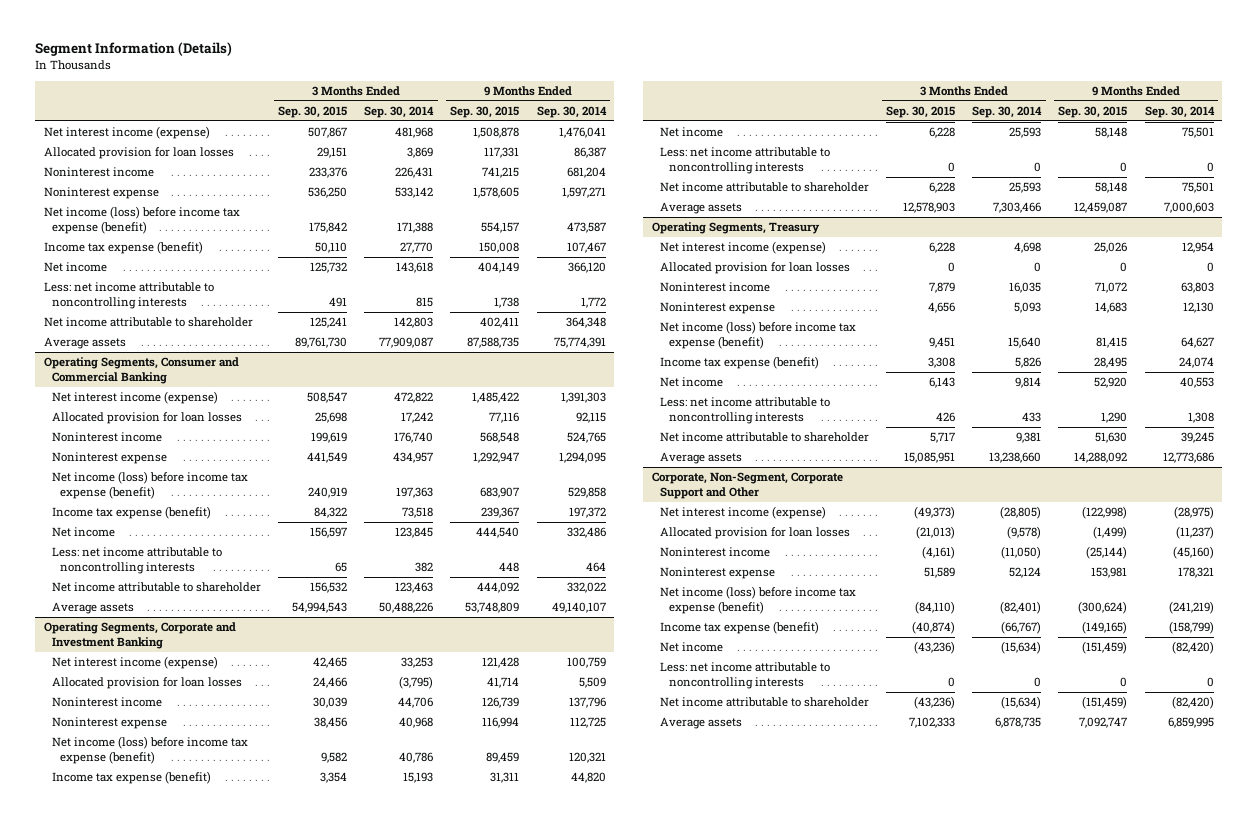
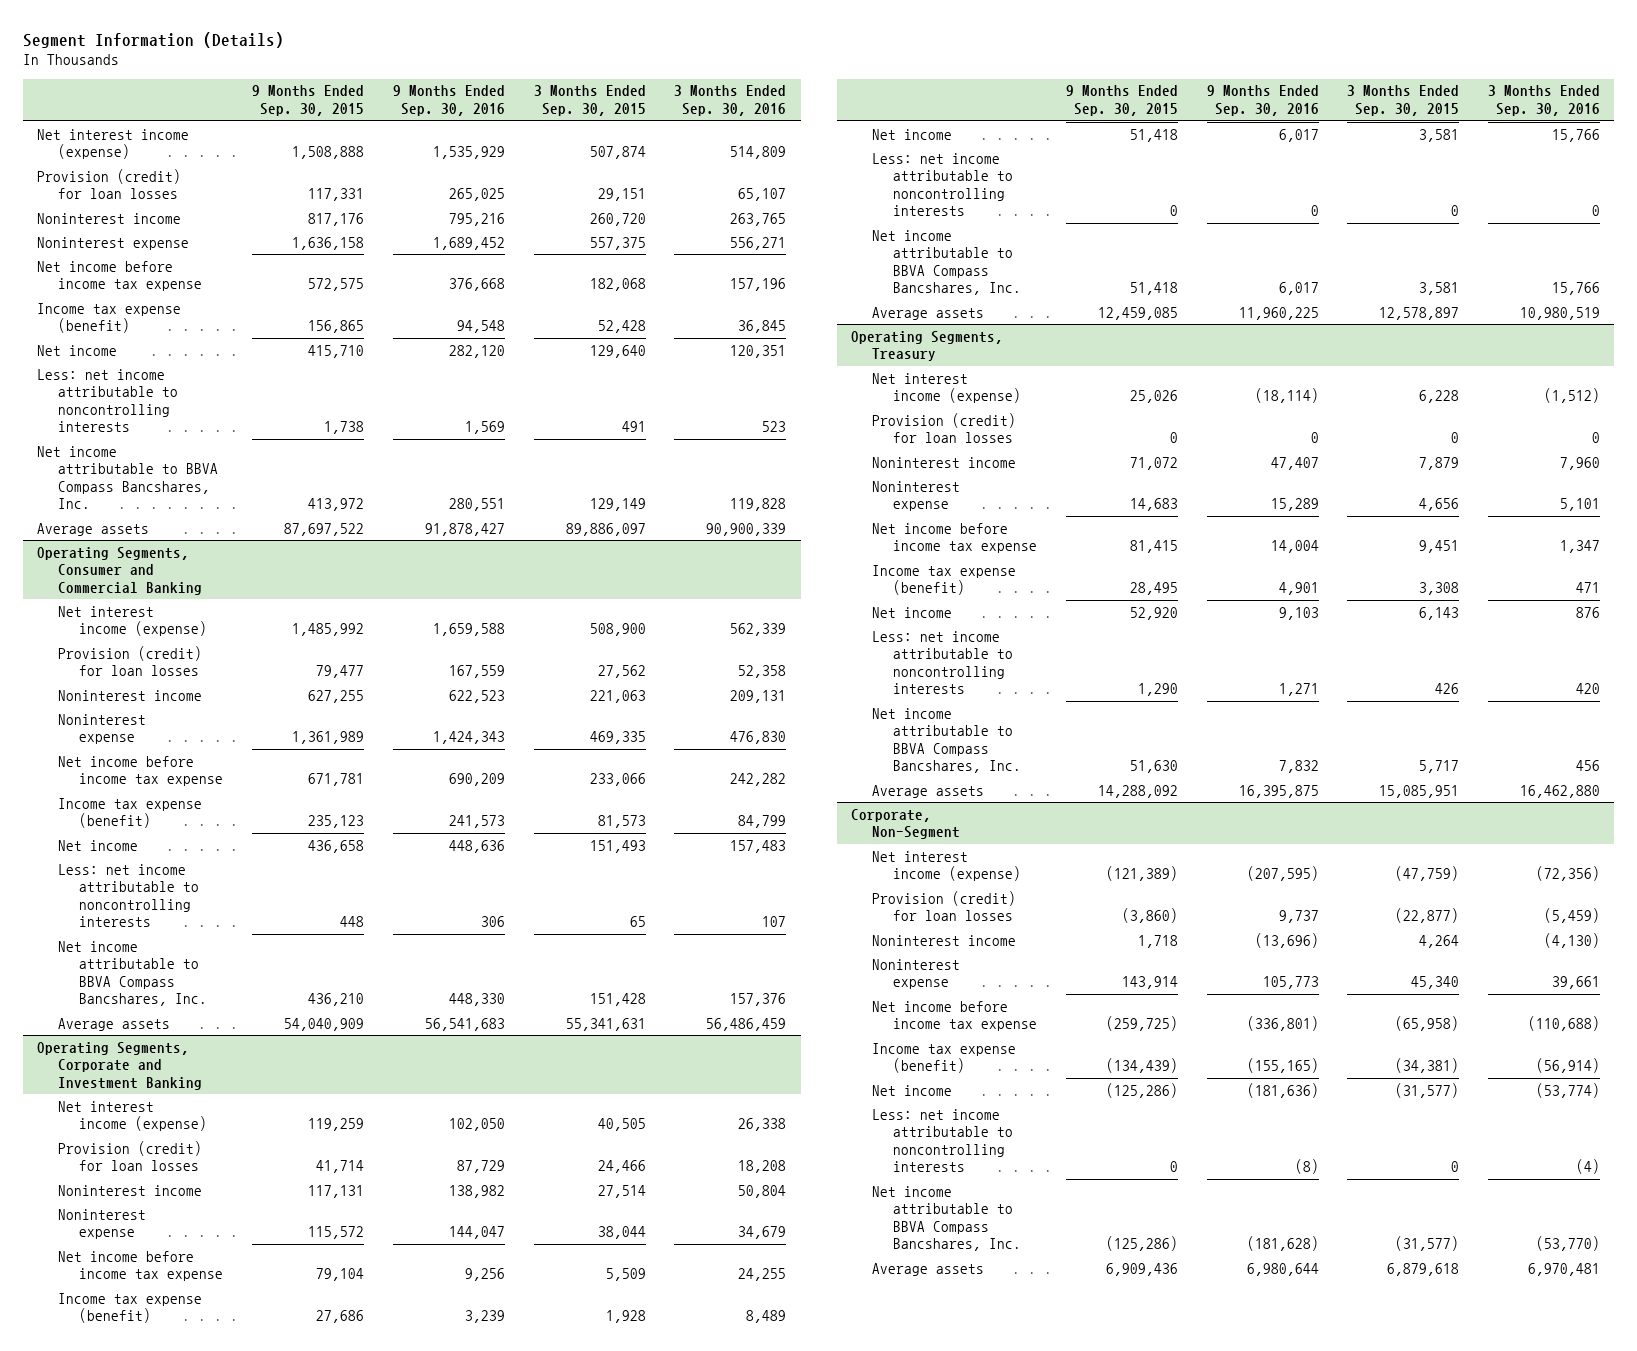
- | 3 Months Ended Sep. 30, 2015 | 3 Months Ended Sep. 30, 2014 | 9 Months Ended Sep. 30, 2015 | 9 Months Ended Sep. 30, 2014
+ | 9 Months Ended Sep. 30, 2015 | 9 Months Ended Sep. 30, 2016 | 3 Months Ended Sep. 30, 2015 | 3 Months Ended Sep. 30, 2016
- Net interest income (expense) | 507,867 | 481,968 | 1,508,878 | 1,476,041
- Allocated provision for loan losses | 29,151 | 3,869 | 117,331 | 86,387
- Noninterest income | 233,376 | 226,431 | 741,215 | 681,204
- Noninterest expense | 536,250 | 533,142 | 1,578,605 | 1,597,271
- Net income (loss) before income tax expense (benefit) | 175,842 | 171,388 | 554,157 | 473,587
- Income tax expense (benefit) | 50,110 | 27,770 | 150,008 | 107,467
- Net income | 125,732 | 143,618 | 404,149 | 366,120
+ Net interest income (expense) | 1,508,888 | 1,535,929 | 507,874 | 514,809
+ Provision (credit) for loan losses | 117,331 | 265,025 | 29,151 | 65,107
+ Noninterest income | 817,176 | 795,216 | 260,720 | 263,765
+ Noninterest expense | 1,636,158 | 1,689,452 | 557,375 | 556,271
+ Net income before income tax expense | 572,575 | 376,668 | 182,068 | 157,196
+ Income tax expense (benefit) | 156,865 | 94,548 | 52,428 | 36,845
+ Net income | 415,710 | 282,120 | 129,640 | 120,351
- Net income attributable to shareholder | 125,241 | 142,803 | 402,411 | 364,348
- Average assets | 89,761,730 | 77,909,087 | 87,588,735 | 75,774,391
+ Net income attributable to BBVA Compass Bancshares, Inc. | 413,972 | 280,551 | 129,149 | 119,828
+ Average assets | 87,697,522 | 91,878,427 | 89,886,097 | 90,900,339
@ Operating Segments, Consumer and Commercial Banking
- Net interest income (expense) | 508,547 | 472,822 | 1,485,422 | 1,391,303
- Allocated provision for loan losses | 25,698 | 17,242 | 77,116 | 92,115
- Noninterest income | 199,619 | 176,740 | 568,548 | 524,765
- Noninterest expense | 441,549 | 434,957 | 1,292,947 | 1,294,095
- Net income (loss) before income tax expense (benefit) | 240,919 | 197,363 | 683,907 | 529,858
- Income tax expense (benefit) | 84,322 | 73,518 | 239,367 | 197,372
- Net income | 156,597 | 123,845 | 444,540 | 332,486
+ Net interest income (expense) | 1,485,992 | 1,659,588 | 508,900 | 562,339
+ Provision (credit) for loan losses | 79,477 | 167,559 | 27,562 | 52,358
+ Noninterest income | 627,255 | 622,523 | 221,063 | 209,131
+ Noninterest expense | 1,361,989 | 1,424,343 | 469,335 | 476,830
+ Net income before income tax expense | 671,781 | 690,209 | 233,066 | 242,282
+ Income tax expense (benefit) | 235,123 | 241,573 | 81,573 | 84,799
+ Net income | 436,658 | 448,636 | 151,493 | 157,483
- Net income attributable to shareholder | 156,532 | 123,463 | 444,092 | 332,022
- Average assets | 54,994,543 | 50,488,226 | 53,748,809 | 49,140,107
+ Net income attributable to BBVA Compass Bancshares, Inc. | 436,210 | 448,330 | 151,428 | 157,376
+ Average assets | 54,040,909 | 56,541,683 | 55,341,631 | 56,486,459
@ Operating Segments, Corporate and Investment Banking
- Net interest income (expense) | 42,465 | 33,253 | 121,428 | 100,759
- Allocated provision for loan losses | 24,466 | (3,795) | 41,714 | 5,509
- Noninterest income | 30,039 | 44,706 | 126,739 | 137,796
- Noninterest expense | 38,456 | 40,968 | 116,994 | 112,725
- Net income (loss) before income tax expense (benefit) | 9,582 | 40,786 | 89,459 | 120,321
- Income tax expense (benefit) | 3,354 | 15,193 | 31,311 | 44,820
- Net income | 6,228 | 25,593 | 58,148 | 75,501
+ Net interest income (expense) | 119,259 | 102,050 | 40,505 | 26,338
+ Provision (credit) for loan losses | 41,714 | 87,729 | 24,466 | 18,208
+ Noninterest income | 117,131 | 138,982 | 27,514 | 50,804
+ Noninterest expense | 115,572 | 144,047 | 38,044 | 34,679
+ Net income before income tax expense | 79,104 | 9,256 | 5,509 | 24,255
+ Income tax expense (benefit) | 27,686 | 3,239 | 1,928 | 8,489
+ Net income | 51,418 | 6,017 | 3,581 | 15,766
- Net income attributable to shareholder | 6,228 | 25,593 | 58,148 | 75,501
- Average assets | 12,578,903 | 7,303,466 | 12,459,087 | 7,000,603
+ Net income attributable to BBVA Compass Bancshares, Inc. | 51,418 | 6,017 | 3,581 | 15,766
+ Average assets | 12,459,085 | 11,960,225 | 12,578,897 | 10,980,519
@ Operating Segments, Treasury
- Allocated provision for loan losses | 0 | 0 | 0 | 0
+ Provision (credit) for loan losses | 0 | 0 | 0 | 0
- Net income (loss) before income tax expense (benefit) | 9,451 | 15,640 | 81,415 | 64,627
+ Net income before income tax expense | 81,415 | 14,004 | 9,451 | 1,347
- Net income attributable to shareholder | 5,717 | 9,381 | 51,630 | 39,245
+ Net income attributable to BBVA Compass Bancshares, Inc. | 51,630 | 7,832 | 5,717 | 456
- Corporate, Non-Segment, Corporate Support and Other
- Net interest income (expense) | (49,373) | (28,805) | (122,998) | (28,975)
- Allocated provision for loan losses | (21,013) | (9,578) | (1,499) | (11,237)
- Noninterest income | (4,161) | (11,050) | (25,144) | (45,160)
- Noninterest expense | 51,589 | 52,124 | 153,981 | 178,321
- Net income (loss) before income tax expense (benefit) | (84,110) | (82,401) | (300,624) | (241,219)
- Income tax expense (benefit) | (40,874) | (66,767) | (149,165) | (158,799)
- Net income | (43,236) | (15,634) | (151,459) | (82,420)
+ Corporate, Non-Segment
+ Net interest income (expense) | (121,389) | (207,595) | (47,759) | (72,356)
+ Provision (credit) for loan losses | (3,860) | 9,737 | (22,877) | (5,459)
+ Noninterest income | 1,718 | (13,696) | 4,264 | (4,130)
+ Noninterest expense | 143,914 | 105,773 | 45,340 | 39,661
+ Net income before income tax expense | (259,725) | (336,801) | (65,958) | (110,688)
+ Income tax expense (benefit) | (134,439) | (155,165) | (34,381) | (56,914)
+ Net income | (125,286) | (181,636) | (31,577) | (53,774)
- Net income attributable to shareholder | (43,236) | (15,634) | (151,459) | (82,420)
- Average assets | 7,102,333 | 6,878,735 | 7,092,747 | 6,859,995
+ Net income attributable to BBVA Compass Bancshares, Inc. | (125,286) | (181,628) | (31,577) | (53,770)
+ Average assets | 6,909,436 | 6,980,644 | 6,879,618 | 6,970,481

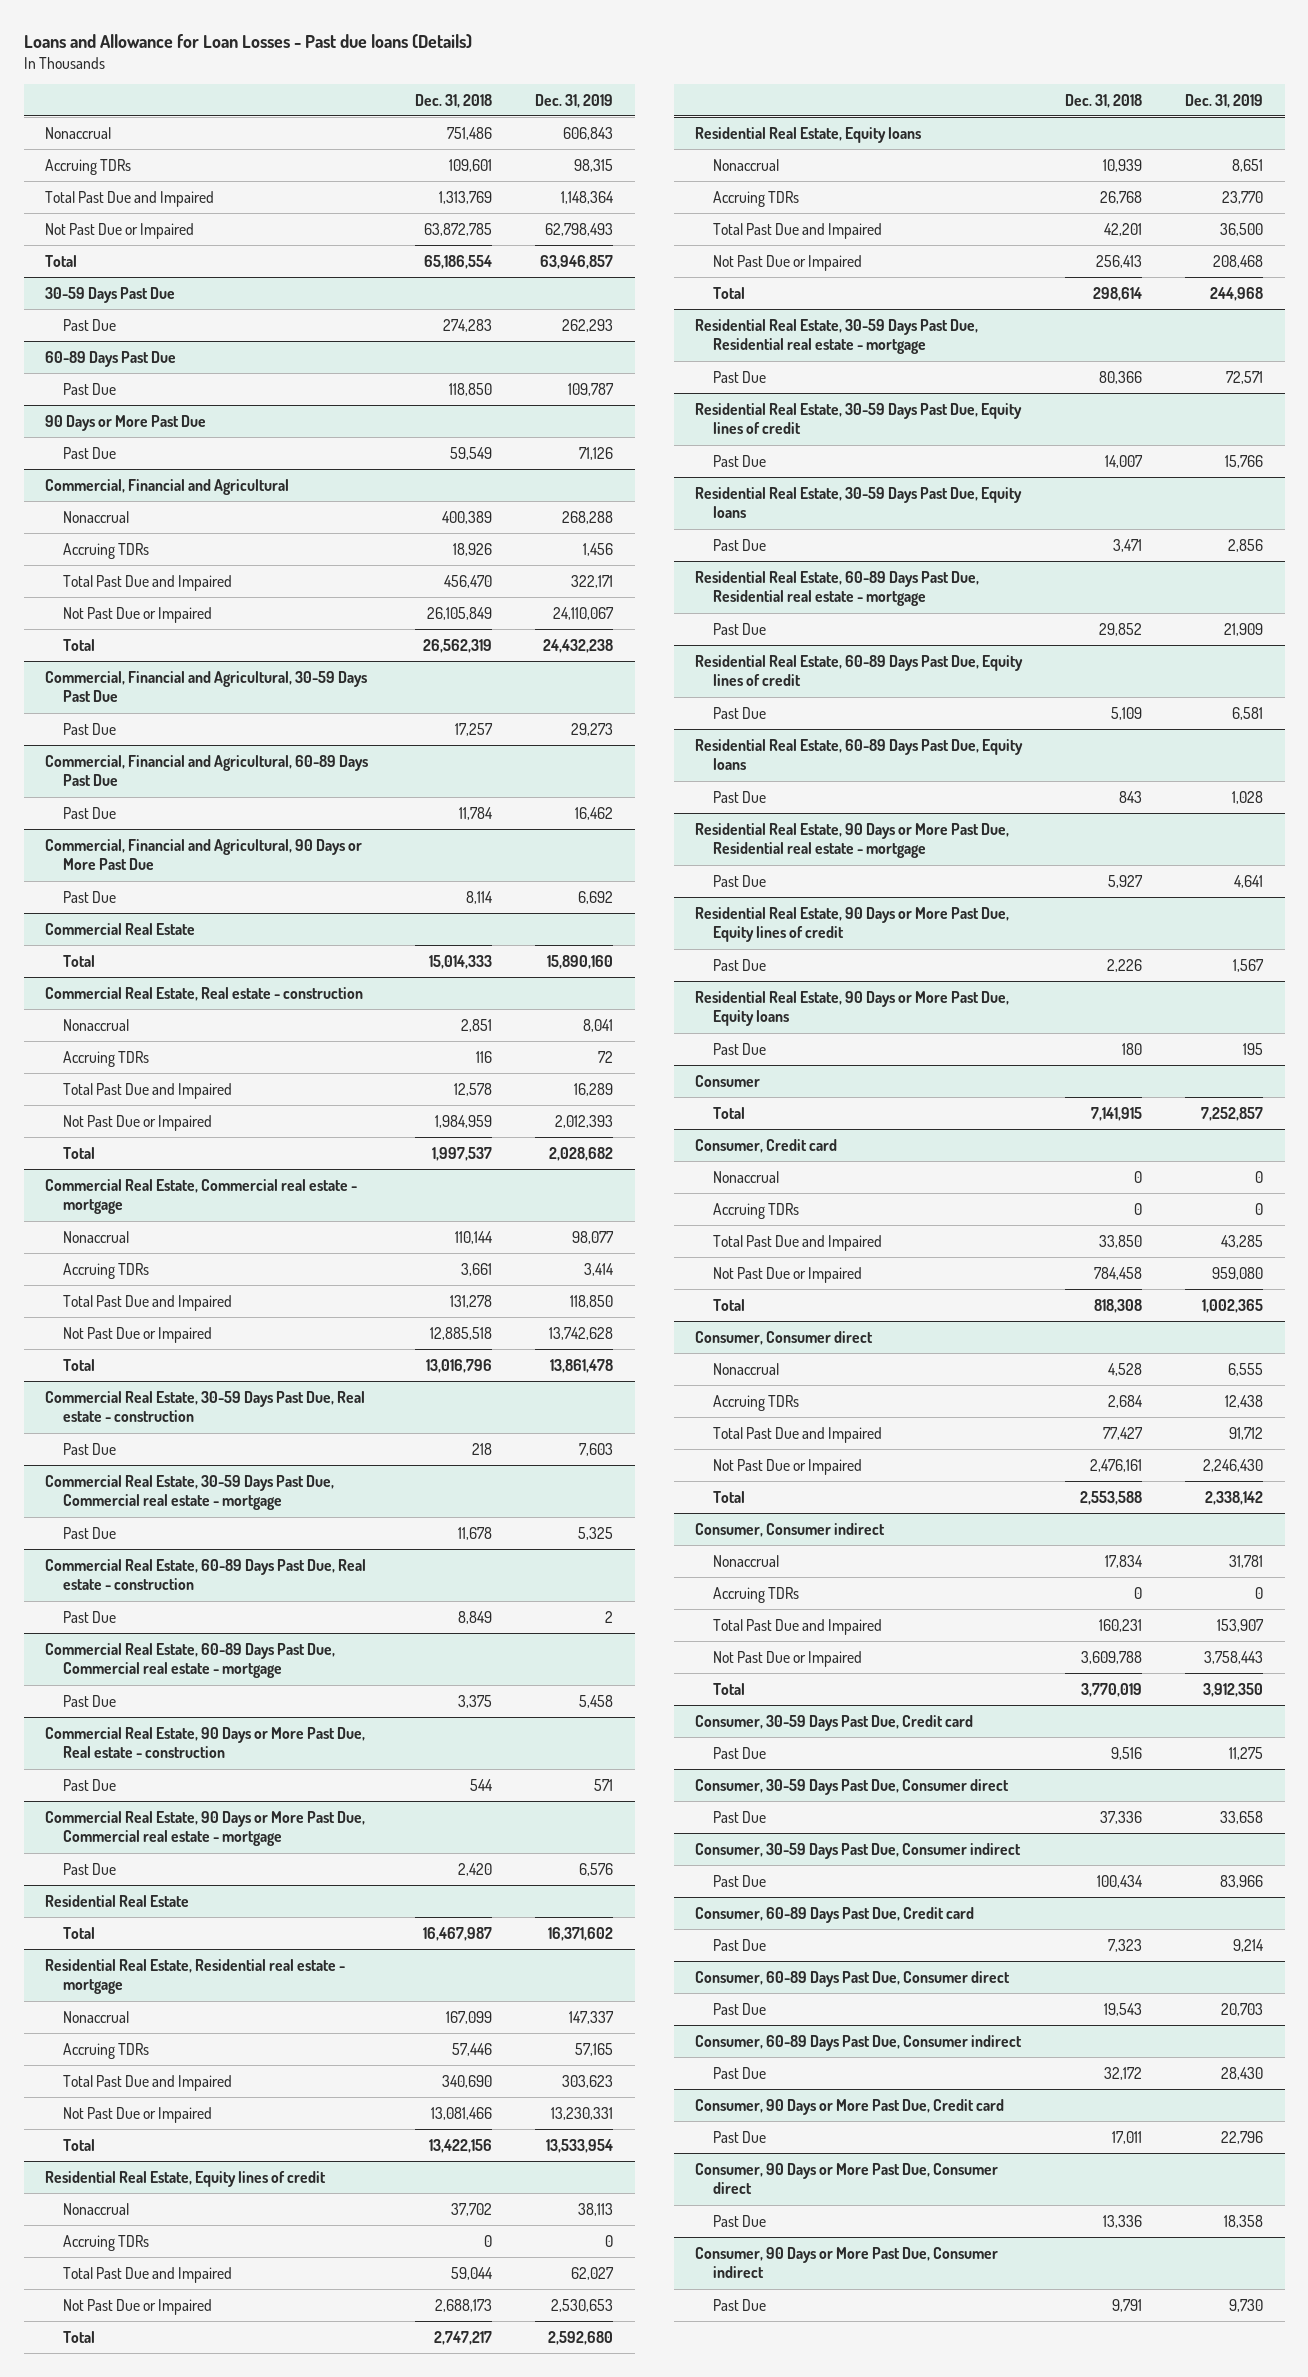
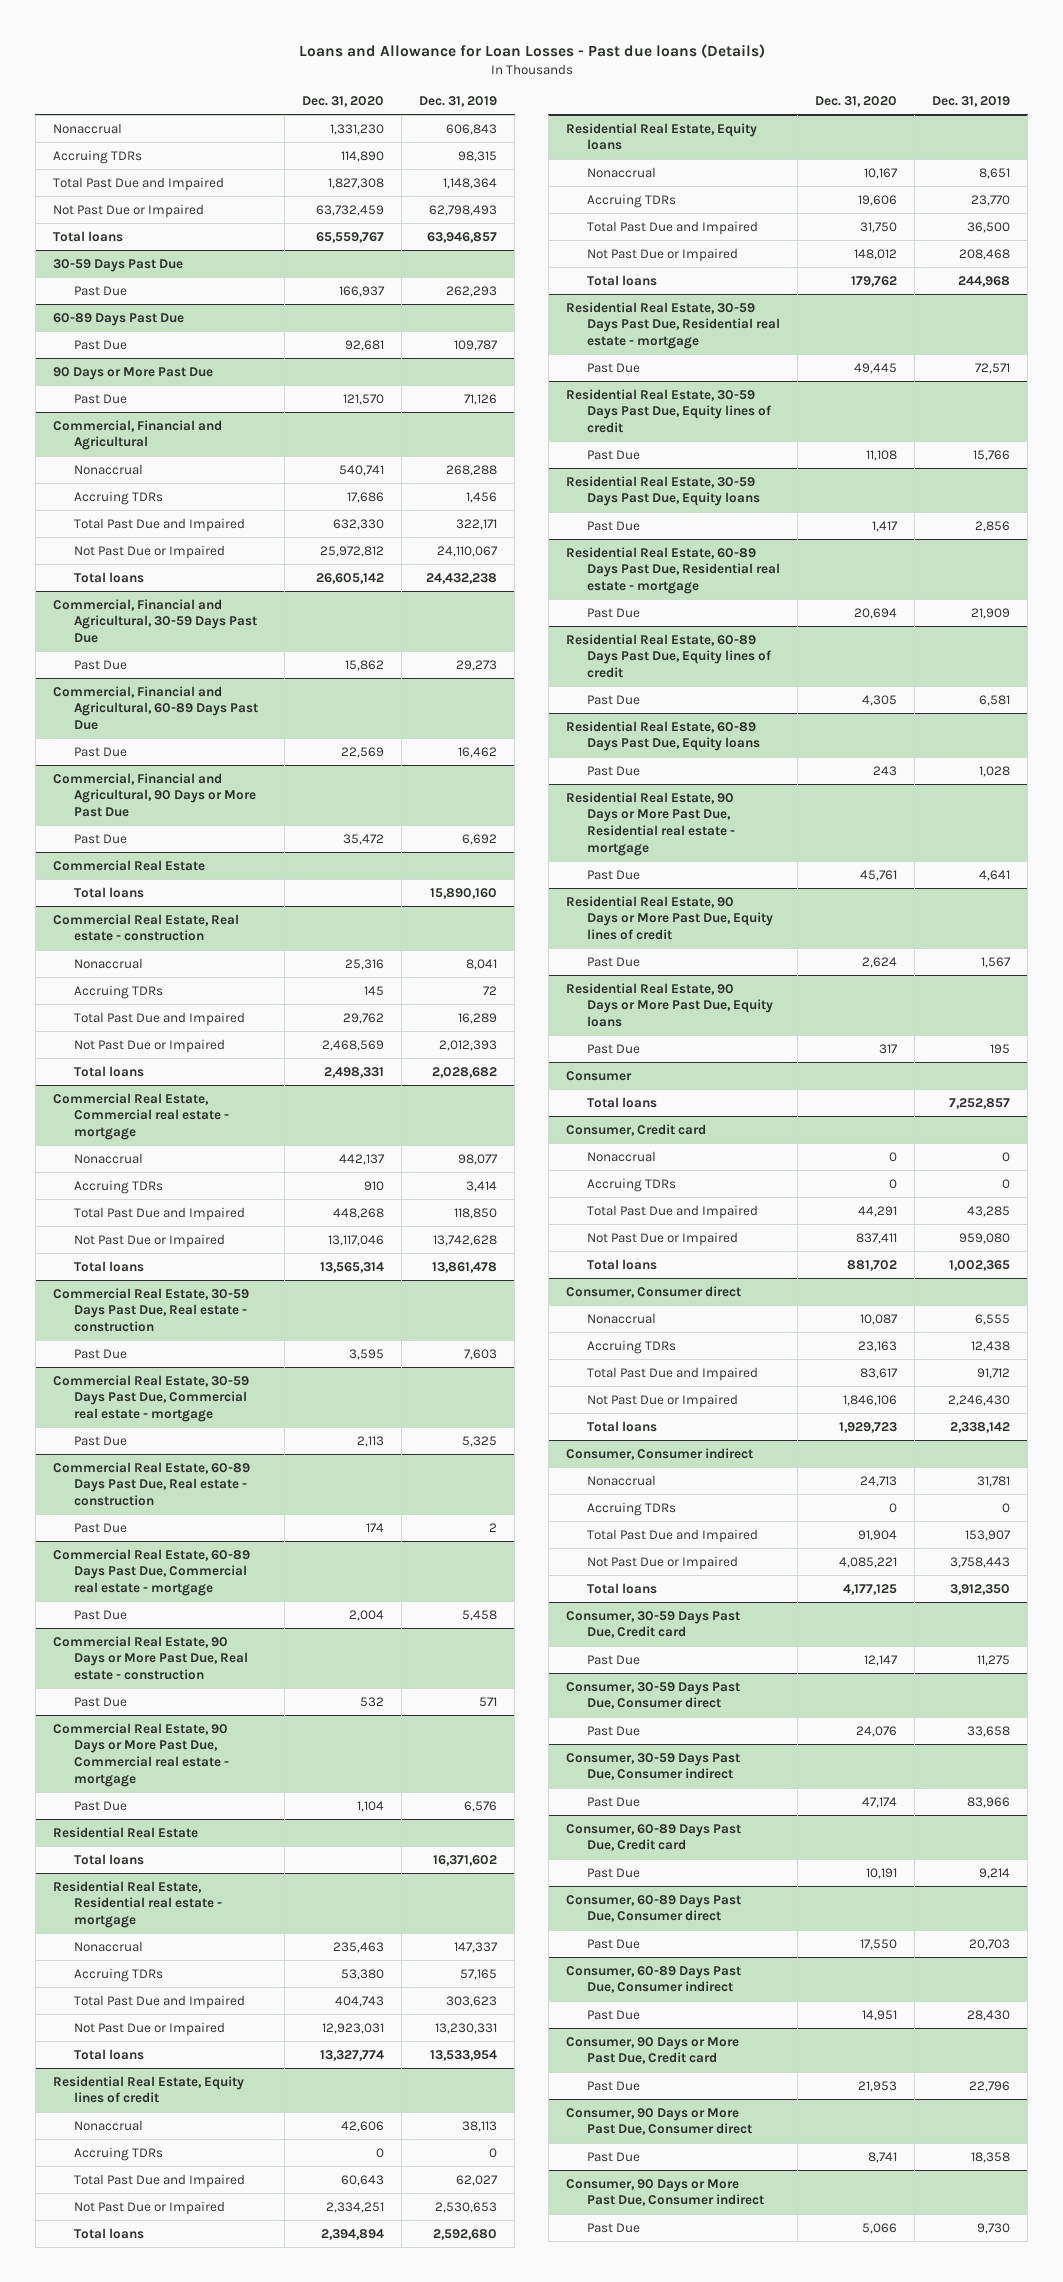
- | Dec. 31, 2018 | Dec. 31, 2019
+ | Dec. 31, 2020 | Dec. 31, 2019
- Total | 65,186,554 | 63,946,857
+ Total loans | 65,559,767 | 63,946,857
@ Commercial, Financial and Agricultural
- Total | 26,562,319 | 24,432,238
+ Total loans | 26,605,142 | 24,432,238
@ Commercial Real Estate
- Total | 15,014,333 | 15,890,160
+ Total loans | | 15,890,160
@ Commercial Real Estate, Real estate - construction
- Total | 1,997,537 | 2,028,682
+ Total loans | 2,498,331 | 2,028,682
@ Commercial Real Estate, Commercial real estate - mortgage
- Total | 13,016,796 | 13,861,478
+ Total loans | 13,565,314 | 13,861,478
@ Residential Real Estate
- Total | 16,467,987 | 16,371,602
+ Total loans | | 16,371,602
@ Residential Real Estate, Residential real estate - mortgage
- Total | 13,422,156 | 13,533,954
+ Total loans | 13,327,774 | 13,533,954
@ Residential Real Estate, Equity lines of credit
- Total | 2,747,217 | 2,592,680
+ Total loans | 2,394,894 | 2,592,680
@ Residential Real Estate, Equity loans
- Total | 298,614 | 244,968
+ Total loans | 179,762 | 244,968
@ Consumer
- Total | 7,141,915 | 7,252,857
+ Total loans | | 7,252,857
@ Consumer, Credit card
- Total | 818,308 | 1,002,365
+ Total loans | 881,702 | 1,002,365
@ Consumer, Consumer direct
- Total | 2,553,588 | 2,338,142
+ Total loans | 1,929,723 | 2,338,142
@ Consumer, Consumer indirect
- Total | 3,770,019 | 3,912,350
+ Total loans | 4,177,125 | 3,912,350

